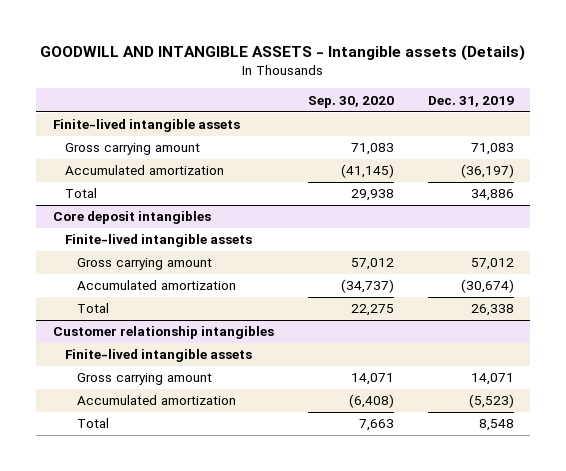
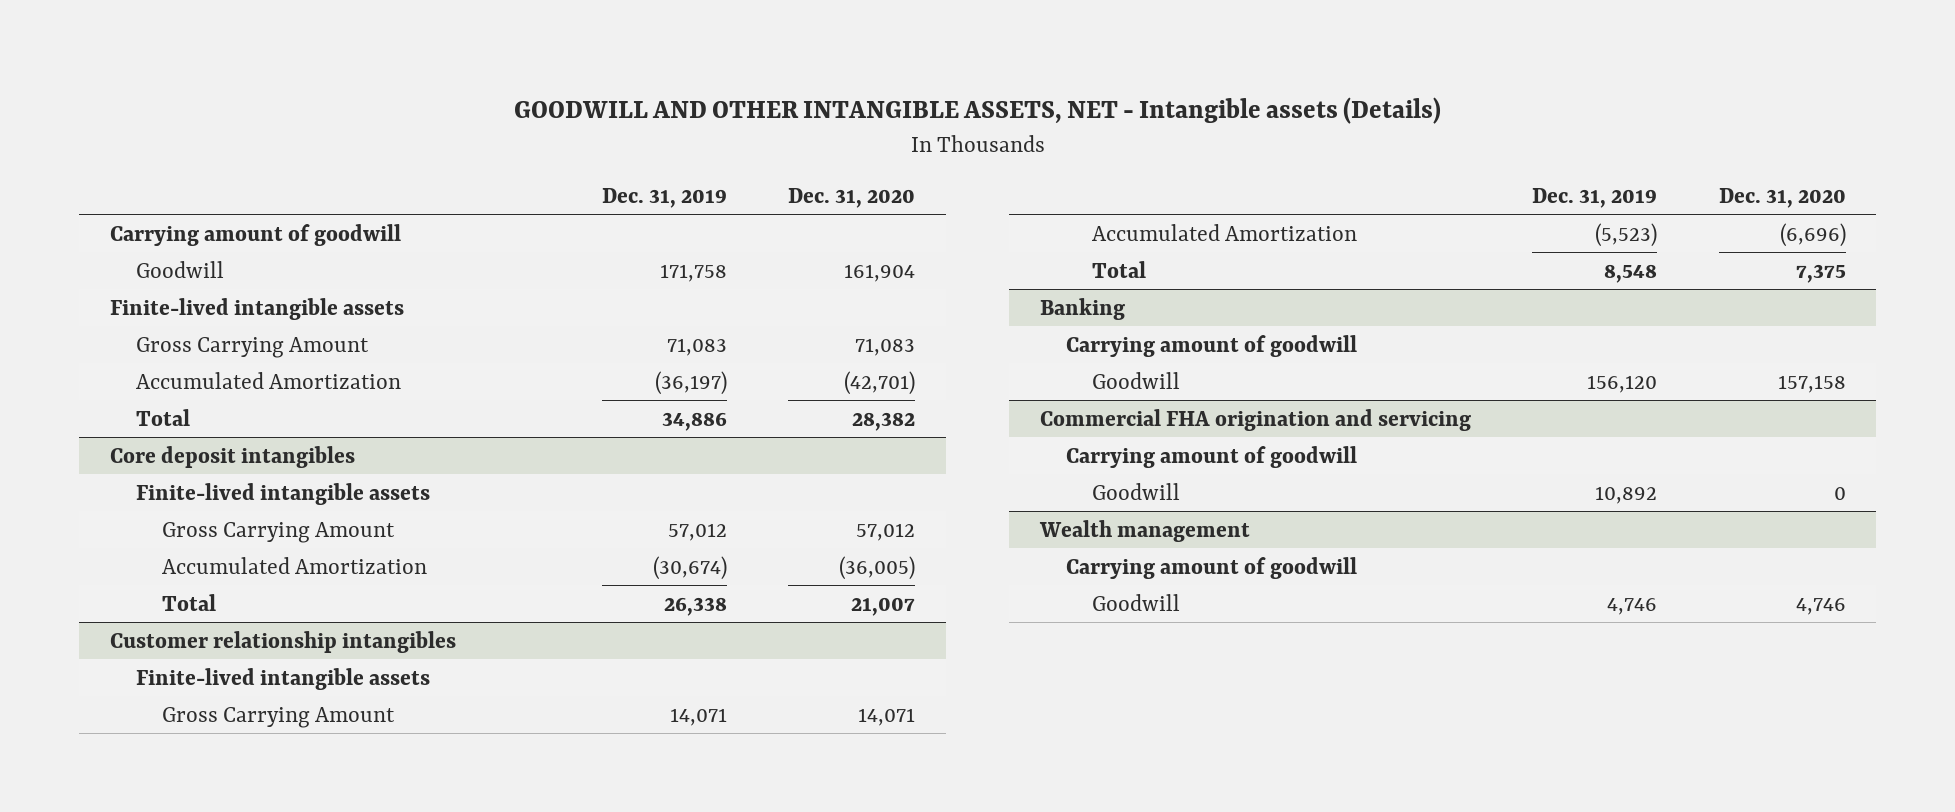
- GOODWILL AND INTANGIBLE ASSETS - Intangible assets (Details)
+ GOODWILL AND OTHER INTANGIBLE ASSETS, NET - Intangible assets (Details)
- | Sep. 30, 2020 | Dec. 31, 2019
+ | Dec. 31, 2019 | Dec. 31, 2020
+ Carrying amount of goodwill
+ Goodwill | 171,758 | 161,904
- Gross carrying amount | 71,083 | 71,083
- Accumulated amortization | (41,145) | (36,197)
+ Gross Carrying Amount | 71,083 | 71,083
+ Accumulated Amortization | (36,197) | (42,701)
@ Core deposit intangibles
- Gross carrying amount | 57,012 | 57,012
- Accumulated amortization | (34,737) | (30,674)
+ Gross Carrying Amount | 57,012 | 57,012
+ Accumulated Amortization | (30,674) | (36,005)
@ Customer relationship intangibles
- Gross carrying amount | 14,071 | 14,071
- Accumulated amortization | (6,408) | (5,523)
+ Gross Carrying Amount | 14,071 | 14,071
+ Accumulated Amortization | (5,523) | (6,696)
+ Banking
+ Carrying amount of goodwill
+ Goodwill | 156,120 | 157,158
+ Commercial FHA origination and servicing
+ Carrying amount of goodwill
+ Goodwill | 10,892 | 0
+ Wealth management
+ Carrying amount of goodwill
+ Goodwill | 4,746 | 4,746

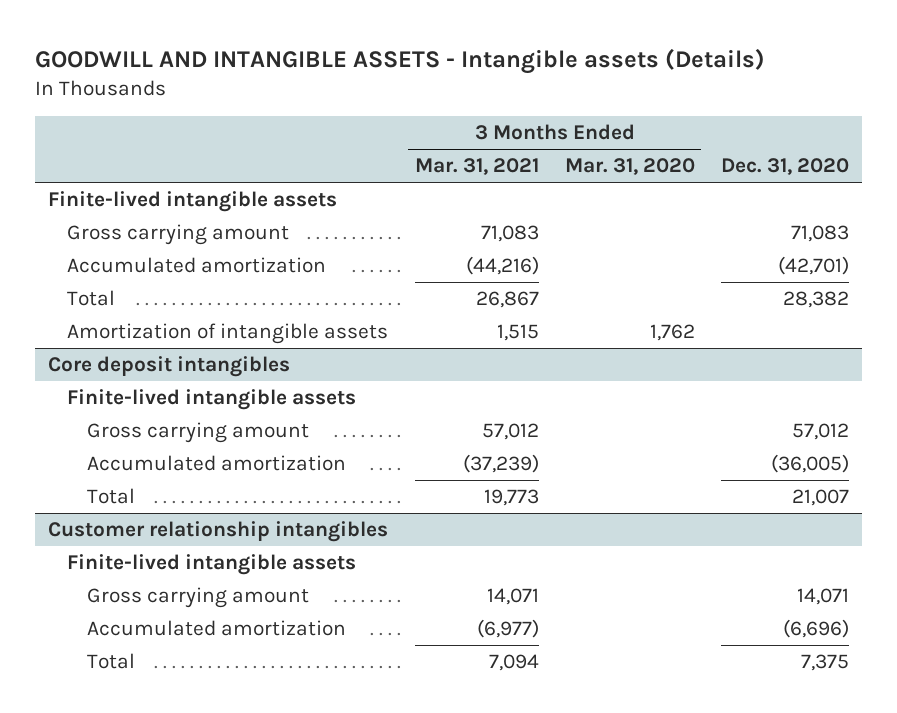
- GOODWILL AND OTHER INTANGIBLE ASSETS, NET - Intangible assets (Details)
+ GOODWILL AND INTANGIBLE ASSETS - Intangible assets (Details)
- | Dec. 31, 2019 | Dec. 31, 2020
+ | 3 Months Ended Mar. 31, 2021 | 3 Months Ended Mar. 31, 2020 | Dec. 31, 2020
- Carrying amount of goodwill
- Goodwill | 171,758 | 161,904
- Gross Carrying Amount | 71,083 | 71,083
- Accumulated Amortization | (36,197) | (42,701)
+ Gross carrying amount | 71,083 | | 71,083
+ Accumulated amortization | (44,216) | | (42,701)
+ Amortization of intangible assets | 1,515 | 1,762 |
@ Core deposit intangibles
- Gross Carrying Amount | 57,012 | 57,012
- Accumulated Amortization | (30,674) | (36,005)
+ Gross carrying amount | 57,012 | | 57,012
+ Accumulated amortization | (37,239) | | (36,005)
@ Customer relationship intangibles
- Gross Carrying Amount | 14,071 | 14,071
- Accumulated Amortization | (5,523) | (6,696)
+ Gross carrying amount | 14,071 | | 14,071
+ Accumulated amortization | (6,977) | | (6,696)
- Banking
- Carrying amount of goodwill
- Goodwill | 156,120 | 157,158
- Commercial FHA origination and servicing
- Carrying amount of goodwill
- Goodwill | 10,892 | 0
- Wealth management
- Carrying amount of goodwill
- Goodwill | 4,746 | 4,746

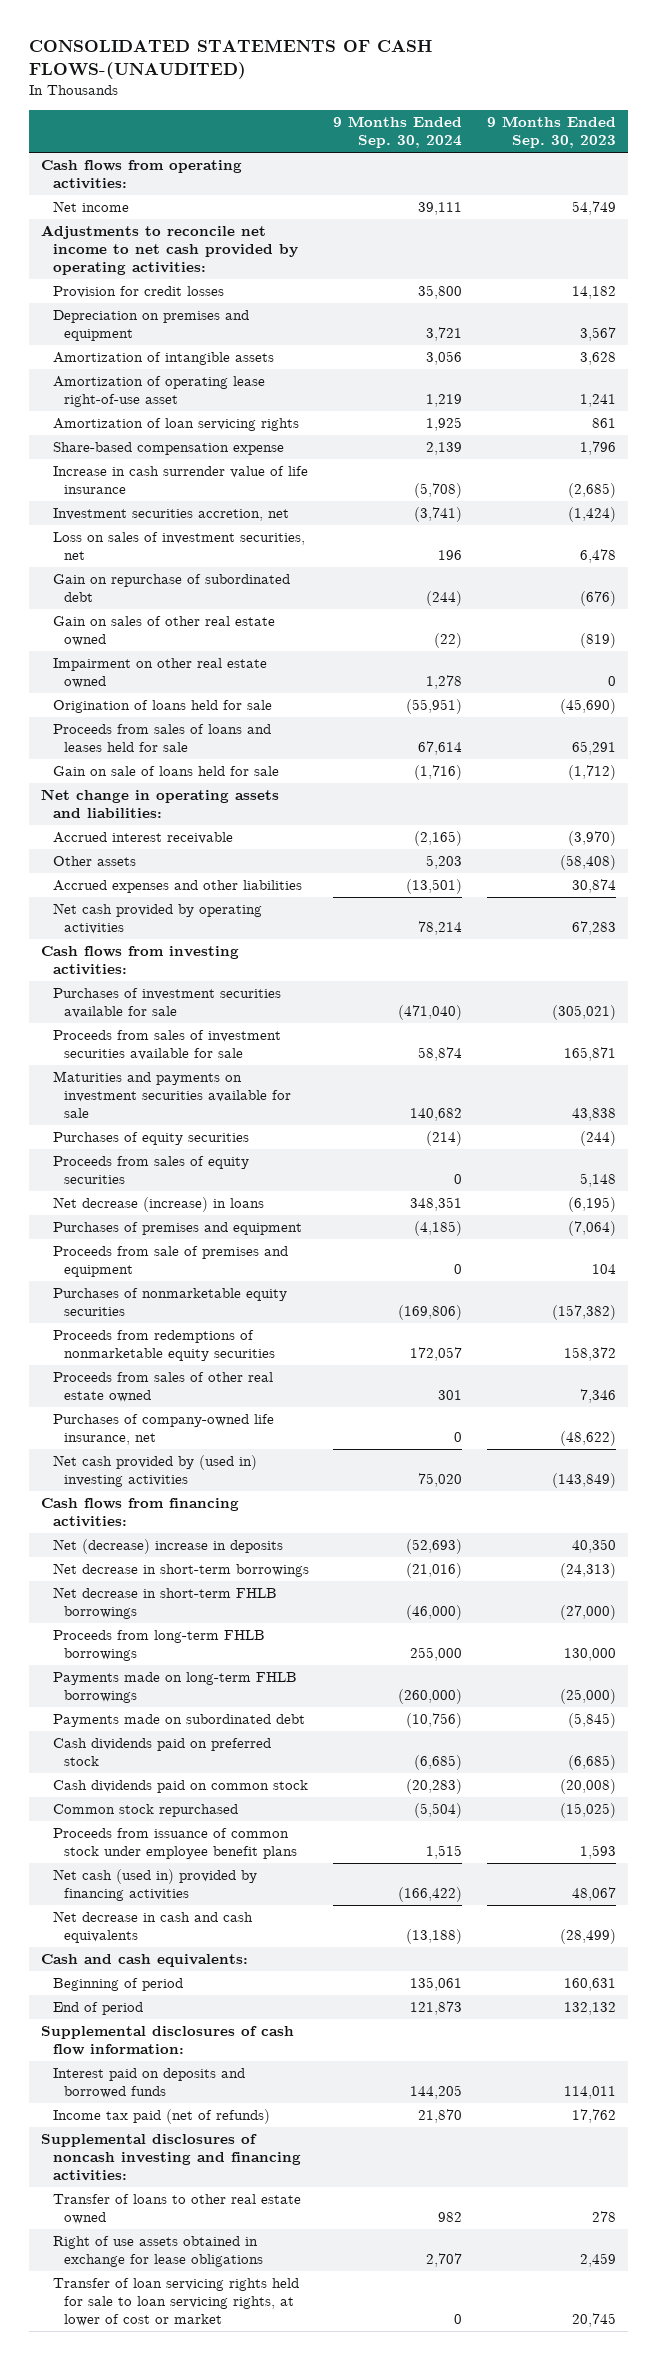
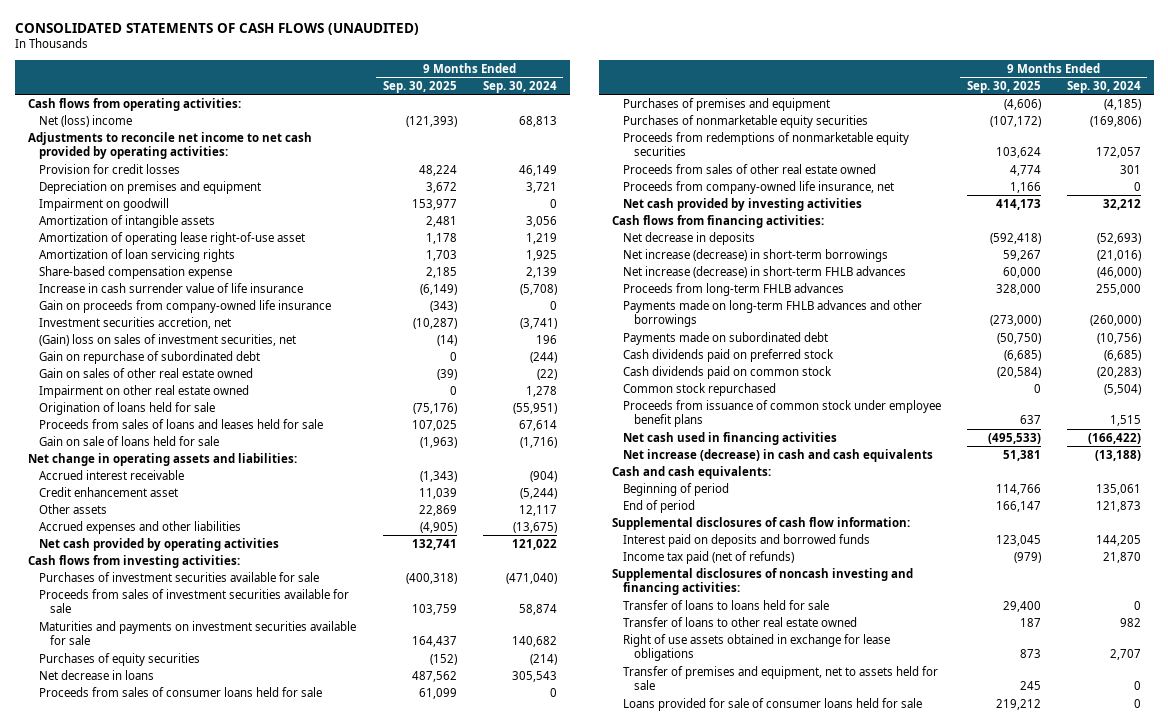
- CONSOLIDATED STATEMENTS OF CASH FLOWS-(UNAUDITED)
+ CONSOLIDATED STATEMENTS OF CASH FLOWS (UNAUDITED)
- | 9 Months Ended Sep. 30, 2024 | 9 Months Ended Sep. 30, 2023
+ | 9 Months Ended Sep. 30, 2025 | 9 Months Ended Sep. 30, 2024
- Net income | 39,111 | 54,749
+ Net (loss) income | (121,393) | 68,813
- Provision for credit losses | 35,800 | 14,182
+ Provision for credit losses | 48,224 | 46,149
+ Impairment on goodwill | 153,977 | 0
+ Gain on proceeds from company-owned life insurance | (343) | 0
- Loss on sales of investment securities, net | 196 | 6,478
+ (Gain) loss on sales of investment securities, net | (14) | 196
- Accrued interest receivable | (2,165) | (3,970)
- Other assets | 5,203 | (58,408)
- Accrued expenses and other liabilities | (13,501) | 30,874
- Net cash provided by operating activities | 78,214 | 67,283
+ Accrued interest receivable | (1,343) | (904)
+ Credit enhancement asset | 11,039 | (5,244)
+ Other assets | 22,869 | 12,117
+ Accrued expenses and other liabilities | (4,905) | (13,675)
+ Net cash provided by operating activities | 132,741 | 121,022
- Proceeds from sales of equity securities | 0 | 5,148
- Net decrease (increase) in loans | 348,351 | (6,195)
+ Net decrease in loans | 487,562 | 305,543
+ Proceeds from sales of consumer loans held for sale | 61,099 | 0
- Proceeds from sale of premises and equipment | 0 | 104
- Purchases of company-owned life insurance, net | 0 | (48,622)
- Net cash provided by (used in) investing activities | 75,020 | (143,849)
+ Proceeds from company-owned life insurance, net | 1,166 | 0
+ Net cash provided by investing activities | 414,173 | 32,212
- Net (decrease) increase in deposits | (52,693) | 40,350
- Net decrease in short-term borrowings | (21,016) | (24,313)
- Net decrease in short-term FHLB borrowings | (46,000) | (27,000)
- Proceeds from long-term FHLB borrowings | 255,000 | 130,000
- Payments made on long-term FHLB borrowings | (260,000) | (25,000)
+ Net decrease in deposits | (592,418) | (52,693)
+ Net increase (decrease) in short-term borrowings | 59,267 | (21,016)
+ Net increase (decrease) in short-term FHLB advances | 60,000 | (46,000)
+ Proceeds from long-term FHLB advances | 328,000 | 255,000
+ Payments made on long-term FHLB advances and other borrowings | (273,000) | (260,000)
- Net cash (used in) provided by financing activities | (166,422) | 48,067
- Net decrease in cash and cash equivalents | (13,188) | (28,499)
+ Net cash used in financing activities | (495,533) | (166,422)
+ Net increase (decrease) in cash and cash equivalents | 51,381 | (13,188)
+ Transfer of loans to loans held for sale | 29,400 | 0
- Transfer of loan servicing rights held for sale to loan servicing rights, at lower of cost or market | 0 | 20,745
+ Transfer of premises and equipment, net to assets held for sale | 245 | 0
+ Loans provided for sale of consumer loans held for sale | 219,212 | 0

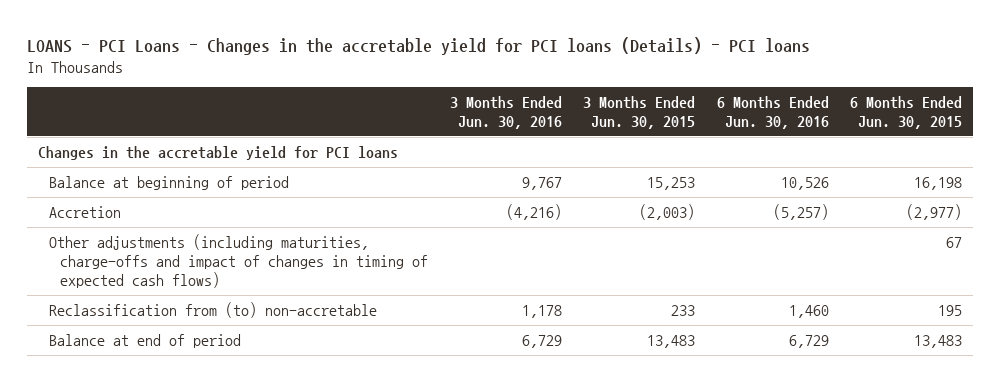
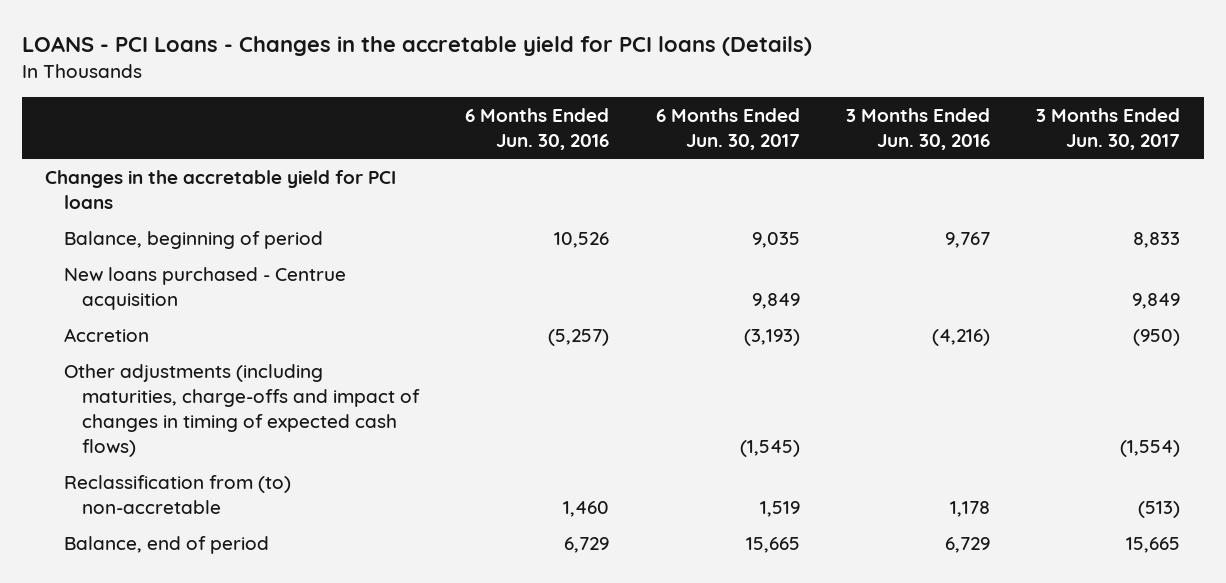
- LOANS - PCI Loans - Changes in the accretable yield for PCI loans (Details) - PCI loans
+ LOANS - PCI Loans - Changes in the accretable yield for PCI loans (Details)
- | 3 Months Ended Jun. 30, 2016 | 3 Months Ended Jun. 30, 2015 | 6 Months Ended Jun. 30, 2016 | 6 Months Ended Jun. 30, 2015
+ | 6 Months Ended Jun. 30, 2016 | 6 Months Ended Jun. 30, 2017 | 3 Months Ended Jun. 30, 2016 | 3 Months Ended Jun. 30, 2017
- Balance at beginning of period | 9,767 | 15,253 | 10,526 | 16,198
+ Balance, beginning of period | 10,526 | 9,035 | 9,767 | 8,833
+ New loans purchased - Centrue acquisition | | 9,849 | | 9,849
- Balance at end of period | 6,729 | 13,483 | 6,729 | 13,483
+ Balance, end of period | 6,729 | 15,665 | 6,729 | 15,665

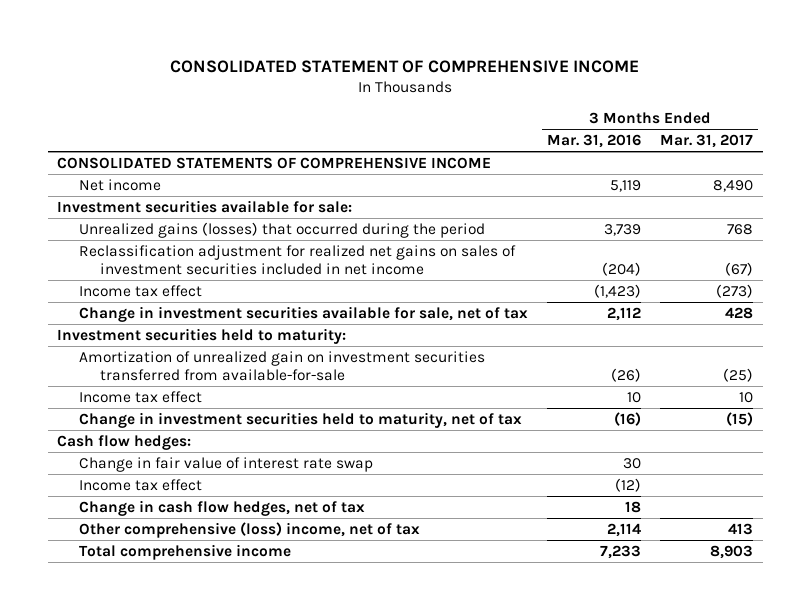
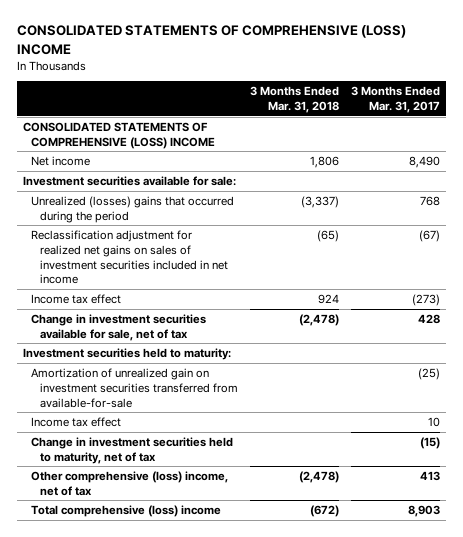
- CONSOLIDATED STATEMENT OF COMPREHENSIVE INCOME
+ CONSOLIDATED STATEMENTS OF COMPREHENSIVE (LOSS) INCOME
- | 3 Months Ended Mar. 31, 2016 | 3 Months Ended Mar. 31, 2017
+ | 3 Months Ended Mar. 31, 2018 | 3 Months Ended Mar. 31, 2017
- CONSOLIDATED STATEMENTS OF COMPREHENSIVE INCOME
+ CONSOLIDATED STATEMENTS OF COMPREHENSIVE (LOSS) INCOME
- Unrealized gains (losses) that occurred during the period | 3,739 | 768
+ Unrealized (losses) gains that occurred during the period | (3,337) | 768
- Cash flow hedges:
- Change in fair value of interest rate swap | 30 |
- Income tax effect | (12) |
- Change in cash flow hedges, net of tax | 18 |
- Total comprehensive income | 7,233 | 8,903
+ Total comprehensive (loss) income | (672) | 8,903

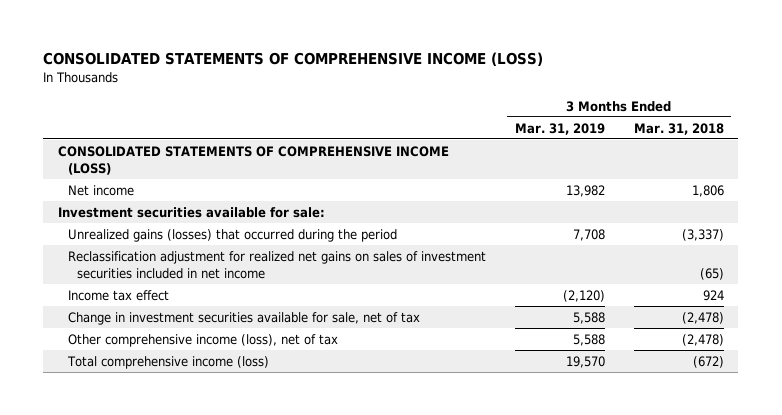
- CONSOLIDATED STATEMENTS OF COMPREHENSIVE (LOSS) INCOME
+ CONSOLIDATED STATEMENTS OF COMPREHENSIVE INCOME (LOSS)
- | 3 Months Ended Mar. 31, 2018 | 3 Months Ended Mar. 31, 2017
+ | 3 Months Ended Mar. 31, 2019 | 3 Months Ended Mar. 31, 2018
- CONSOLIDATED STATEMENTS OF COMPREHENSIVE (LOSS) INCOME
+ CONSOLIDATED STATEMENTS OF COMPREHENSIVE INCOME (LOSS)
- Unrealized (losses) gains that occurred during the period | (3,337) | 768
+ Unrealized gains (losses) that occurred during the period | 7,708 | (3,337)
- Investment securities held to maturity:
- Amortization of unrealized gain on investment securities transferred from available-for-sale | | (25)
- Income tax effect | | 10
- Change in investment securities held to maturity, net of tax | | (15)
- Other comprehensive (loss) income, net of tax | (2,478) | 413
- Total comprehensive (loss) income | (672) | 8,903
+ Other comprehensive income (loss), net of tax | 5,588 | (2,478)
+ Total comprehensive income (loss) | 19,570 | (672)

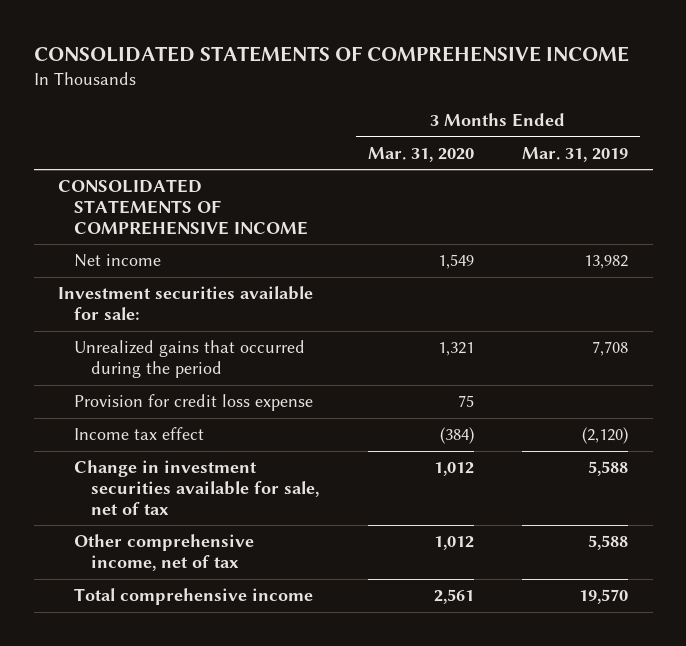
- CONSOLIDATED STATEMENTS OF COMPREHENSIVE INCOME (LOSS)
+ CONSOLIDATED STATEMENTS OF COMPREHENSIVE INCOME
- | 3 Months Ended Mar. 31, 2019 | 3 Months Ended Mar. 31, 2018
+ | 3 Months Ended Mar. 31, 2020 | 3 Months Ended Mar. 31, 2019
- CONSOLIDATED STATEMENTS OF COMPREHENSIVE INCOME (LOSS)
+ CONSOLIDATED STATEMENTS OF COMPREHENSIVE INCOME
- Unrealized gains (losses) that occurred during the period | 7,708 | (3,337)
- Reclassification adjustment for realized net gains on sales of investment securities included in net income | | (65)
+ Unrealized gains that occurred during the period | 1,321 | 7,708
+ Provision for credit loss expense | 75 |
- Other comprehensive income (loss), net of tax | 5,588 | (2,478)
- Total comprehensive income (loss) | 19,570 | (672)
+ Other comprehensive income, net of tax | 1,012 | 5,588
+ Total comprehensive income | 2,561 | 19,570

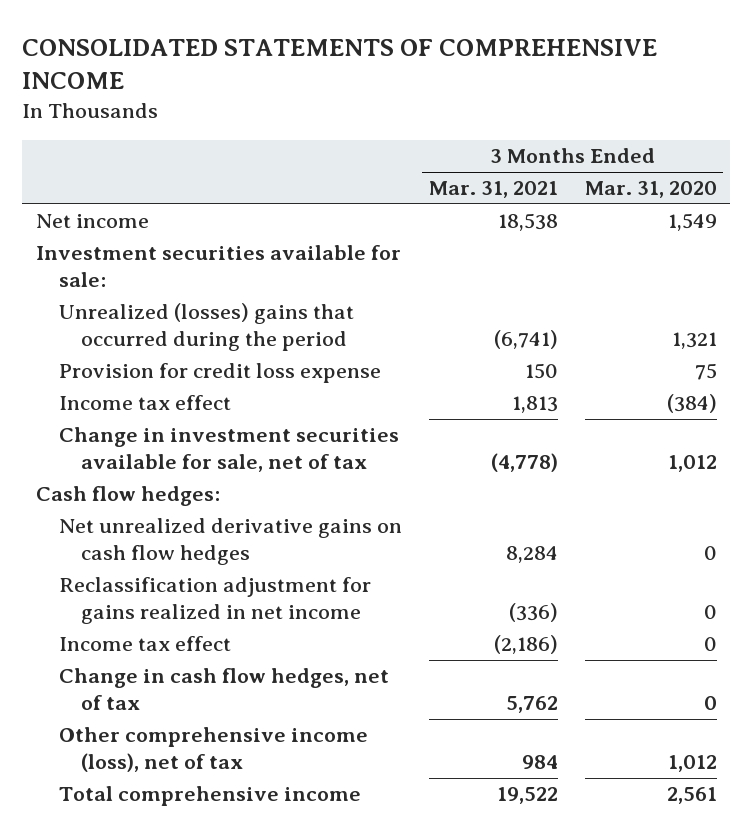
- | 3 Months Ended Mar. 31, 2020 | 3 Months Ended Mar. 31, 2019
+ | 3 Months Ended Mar. 31, 2021 | 3 Months Ended Mar. 31, 2020
- CONSOLIDATED STATEMENTS OF COMPREHENSIVE INCOME
- Unrealized gains that occurred during the period | 1,321 | 7,708
+ Unrealized (losses) gains that occurred during the period | (6,741) | 1,321
- Other comprehensive income, net of tax | 1,012 | 5,588
+ Cash flow hedges:
+ Net unrealized derivative gains on cash flow hedges | 8,284 | 0
+ Reclassification adjustment for gains realized in net income | (336) | 0
+ Income tax effect | (2,186) | 0
+ Change in cash flow hedges, net of tax | 5,762 | 0
+ Other comprehensive income (loss), net of tax | 984 | 1,012

